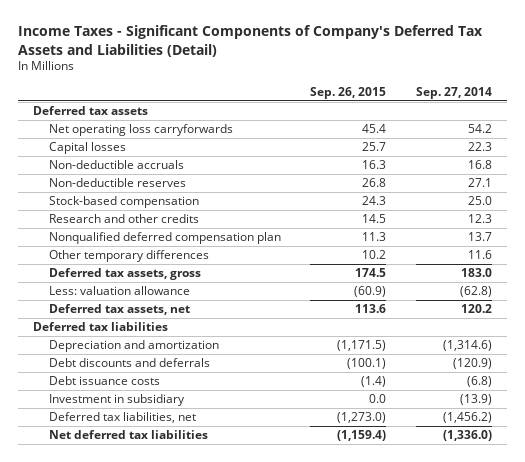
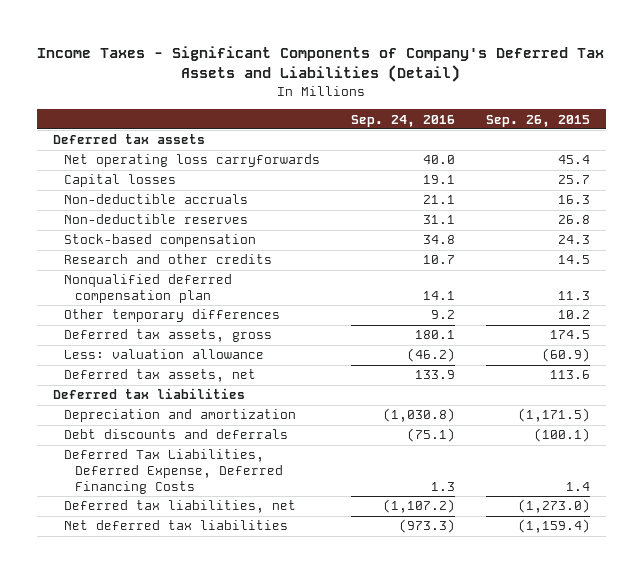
- | Sep. 26, 2015 | Sep. 27, 2014
+ | Sep. 24, 2016 | Sep. 26, 2015
- Debt issuance costs | (1.4) | (6.8)
- Investment in subsidiary | 0.0 | (13.9)
+ Deferred Tax Liabilities, Deferred Expense, Deferred Financing Costs | 1.3 | 1.4

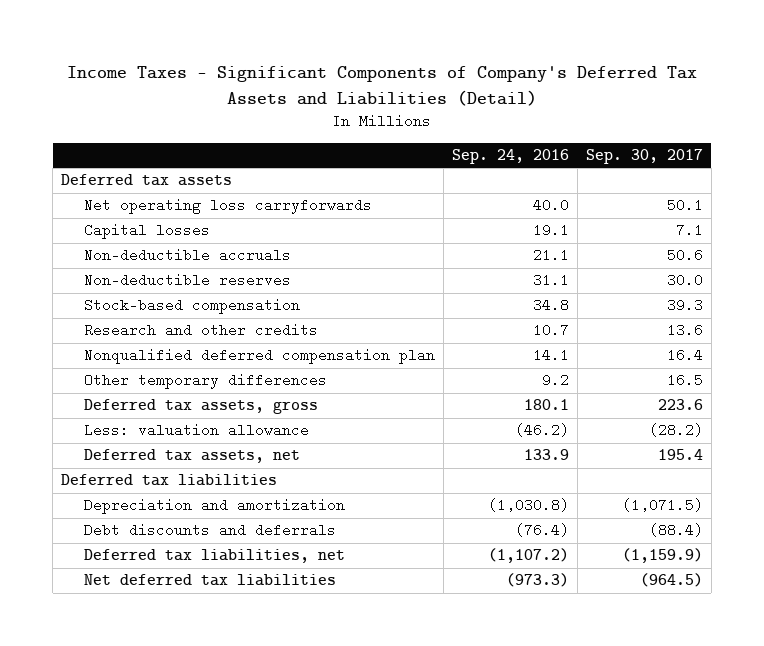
- | Sep. 24, 2016 | Sep. 26, 2015
+ | Sep. 24, 2016 | Sep. 30, 2017
- Debt discounts and deferrals | (75.1) | (100.1)
- Deferred Tax Liabilities, Deferred Expense, Deferred Financing Costs | 1.3 | 1.4
+ Debt discounts and deferrals | (76.4) | (88.4)

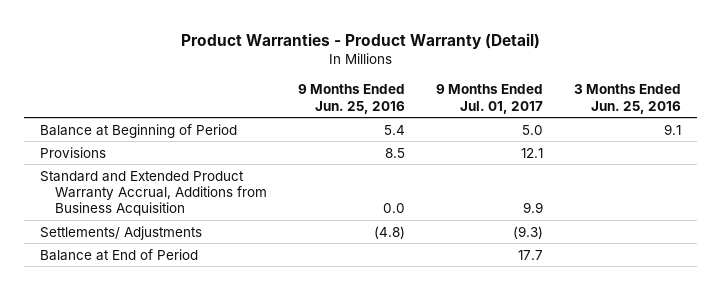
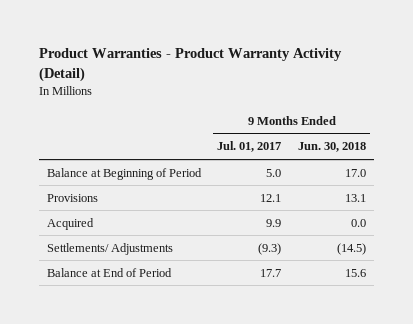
- Product Warranties - Product Warranty (Detail)
+ Product Warranties - Product Warranty Activity (Detail)
- | 9 Months Ended Jun. 25, 2016 | 9 Months Ended Jul. 01, 2017 | 3 Months Ended Jun. 25, 2016
+ | 9 Months Ended Jul. 01, 2017 | 9 Months Ended Jun. 30, 2018
- Standard and Extended Product Warranty Accrual, Additions from Business Acquisition | 0.0 | 9.9 |
+ Acquired | 9.9 | 0.0

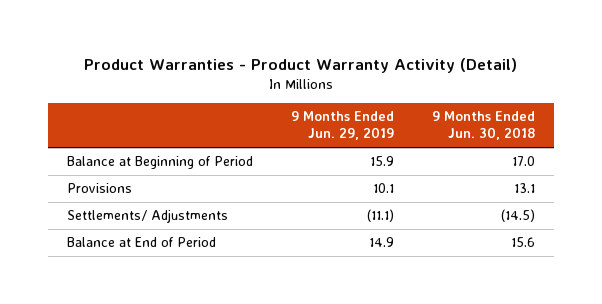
- | 9 Months Ended Jul. 01, 2017 | 9 Months Ended Jun. 30, 2018
+ | 9 Months Ended Jun. 29, 2019 | 9 Months Ended Jun. 30, 2018
- Acquired | 9.9 | 0.0

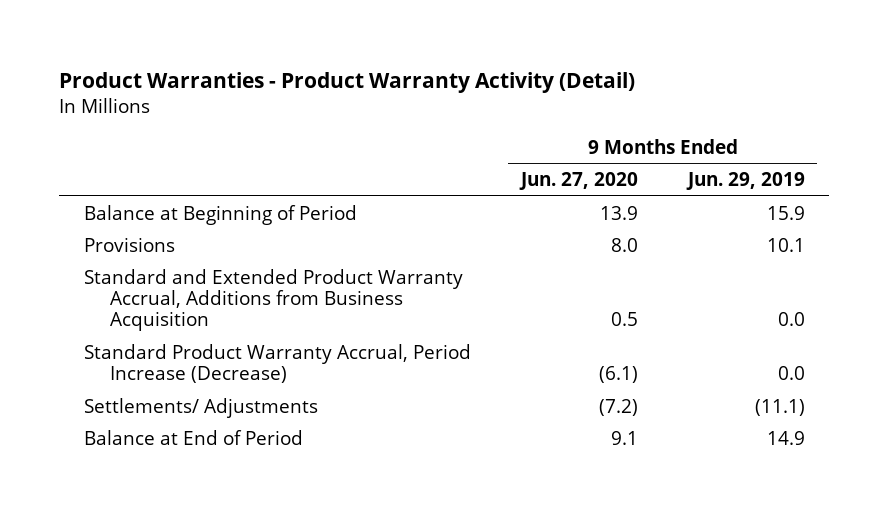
- | 9 Months Ended Jun. 29, 2019 | 9 Months Ended Jun. 30, 2018
+ | 9 Months Ended Jun. 27, 2020 | 9 Months Ended Jun. 29, 2019
+ Standard and Extended Product Warranty Accrual, Additions from Business Acquisition | 0.5 | 0.0
+ Standard Product Warranty Accrual, Period Increase (Decrease) | (6.1) | 0.0

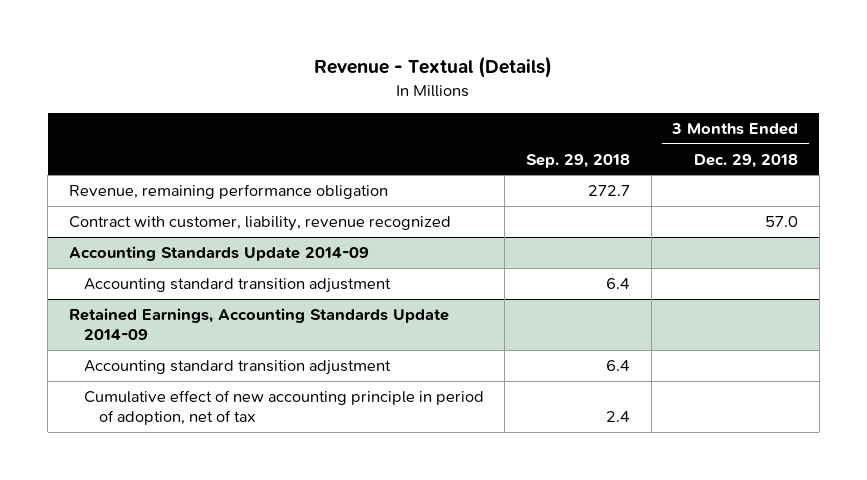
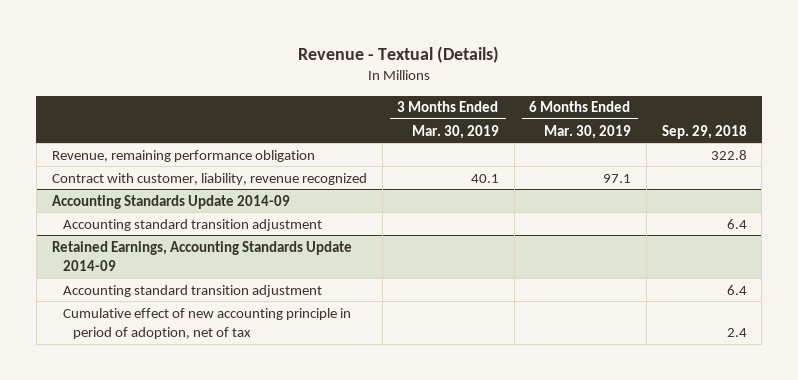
- | Sep. 29, 2018 | 3 Months Ended Dec. 29, 2018
+ | 3 Months Ended Mar. 30, 2019 | 6 Months Ended Mar. 30, 2019 | Sep. 29, 2018
- Revenue, remaining performance obligation | 272.7 |
+ Revenue, remaining performance obligation | | | 322.8

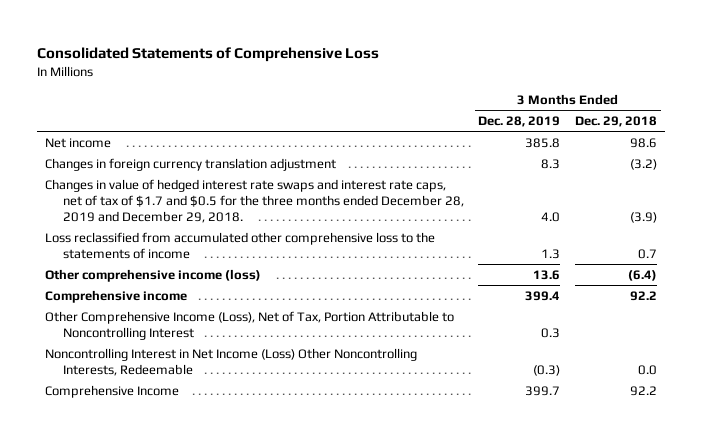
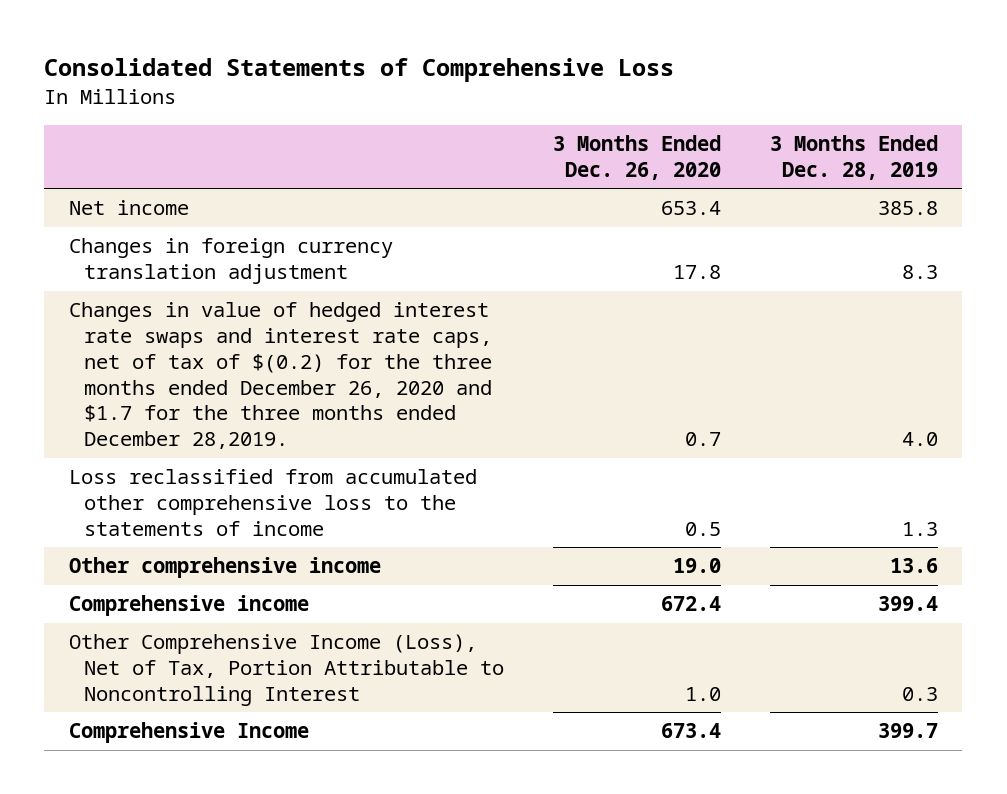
- | 3 Months Ended Dec. 28, 2019 | 3 Months Ended Dec. 29, 2018
+ | 3 Months Ended Dec. 26, 2020 | 3 Months Ended Dec. 28, 2019
- Changes in value of hedged interest rate swaps and interest rate caps, net of tax of $1.7 and $0.5 for the three months ended December 28, 2019 and December 29, 2018. | 4.0 | (3.9)
+ Changes in value of hedged interest rate swaps and interest rate caps, net of tax of $(0.2) for the three months ended December 26, 2020 and $1.7 for the three months ended December 28,2019. | 0.7 | 4.0
- Other comprehensive income (loss) | 13.6 | (6.4)
+ Other comprehensive income | 19.0 | 13.6
- Noncontrolling Interest in Net Income (Loss) Other Noncontrolling Interests, Redeemable | (0.3) | 0.0

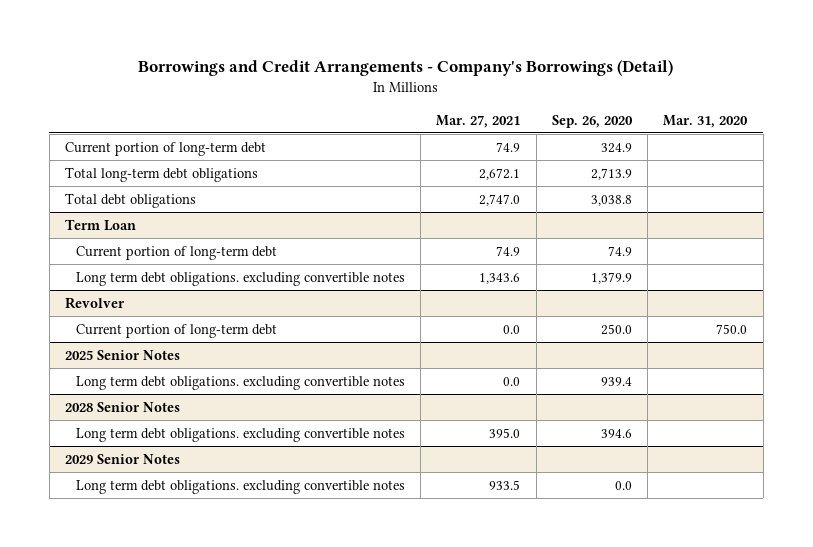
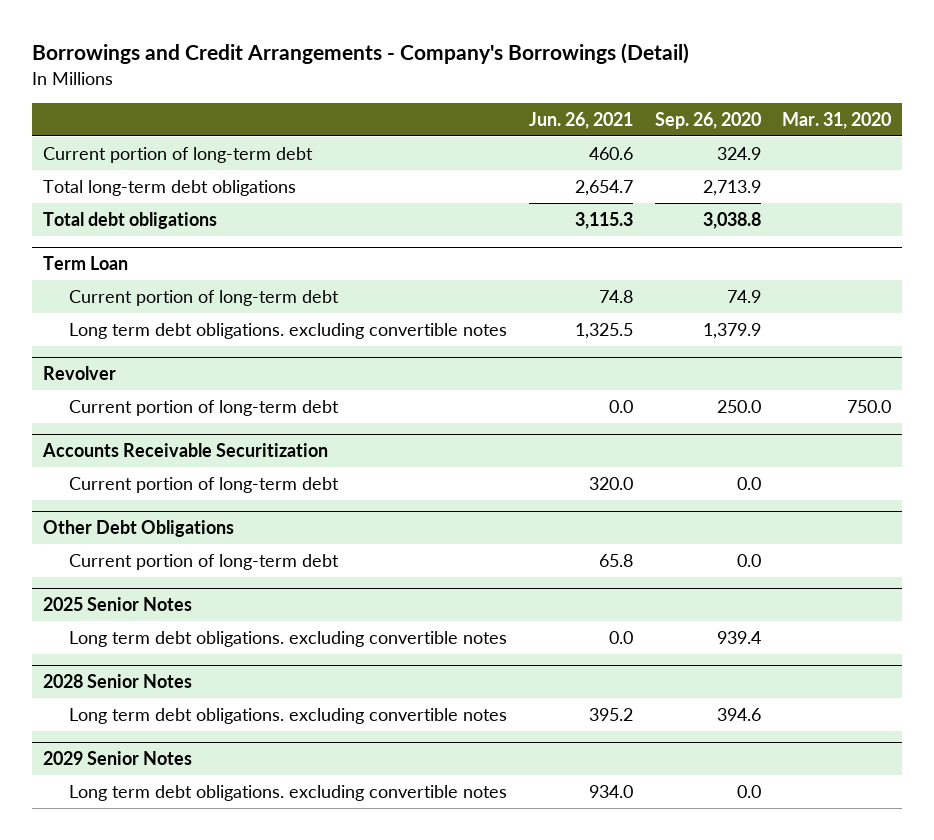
- | Mar. 27, 2021 | Sep. 26, 2020 | Mar. 31, 2020
+ | Jun. 26, 2021 | Sep. 26, 2020 | Mar. 31, 2020
+ Accounts Receivable Securitization
+ Current portion of long-term debt | 320.0 | 0.0 |
+ Other Debt Obligations
+ Current portion of long-term debt | 65.8 | 0.0 |

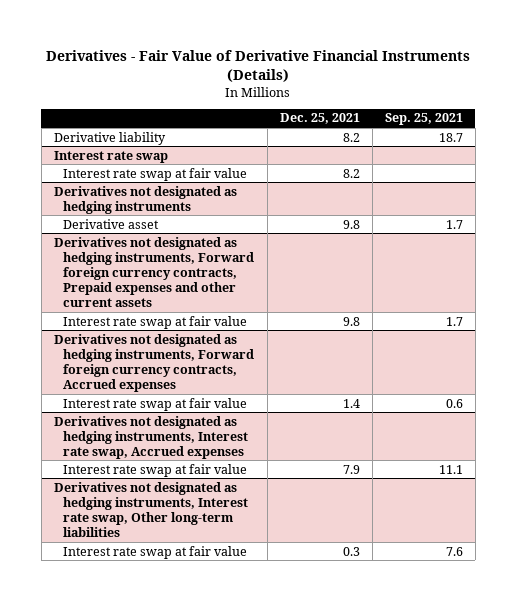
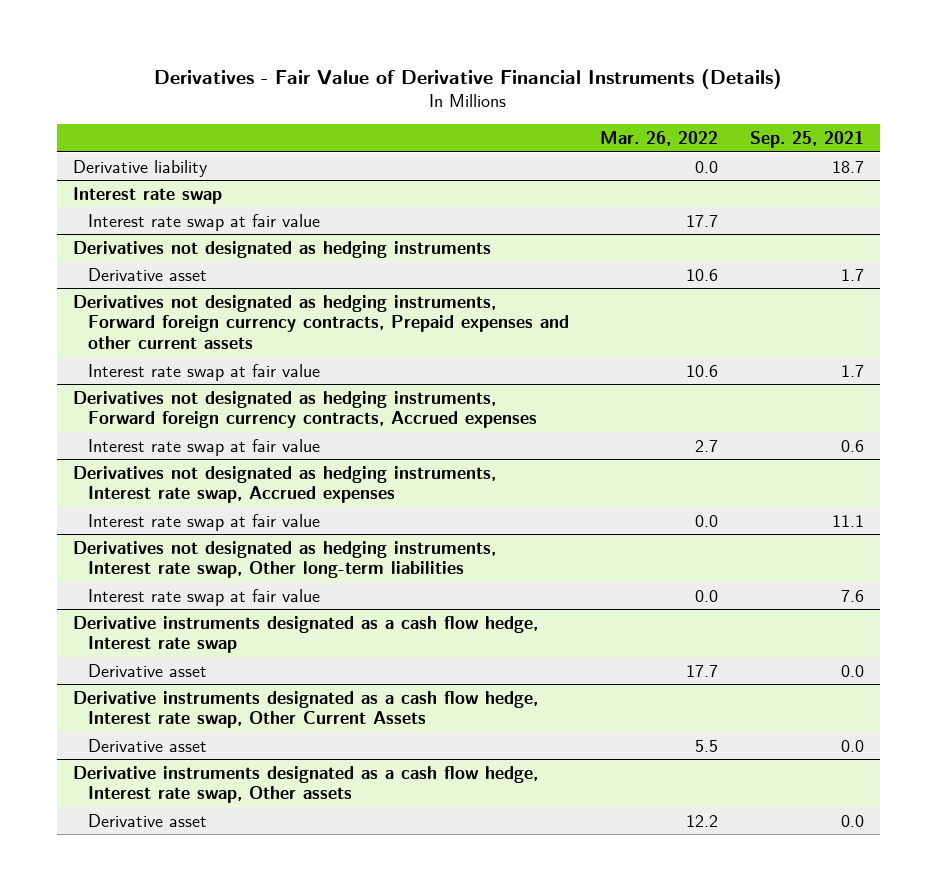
- | Dec. 25, 2021 | Sep. 25, 2021
+ | Mar. 26, 2022 | Sep. 25, 2021
+ Derivative instruments designated as a cash flow hedge, Interest rate swap
+ Derivative asset | 17.7 | 0.0
+ Derivative instruments designated as a cash flow hedge, Interest rate swap, Other Current Assets
+ Derivative asset | 5.5 | 0.0
+ Derivative instruments designated as a cash flow hedge, Interest rate swap, Other assets
+ Derivative asset | 12.2 | 0.0

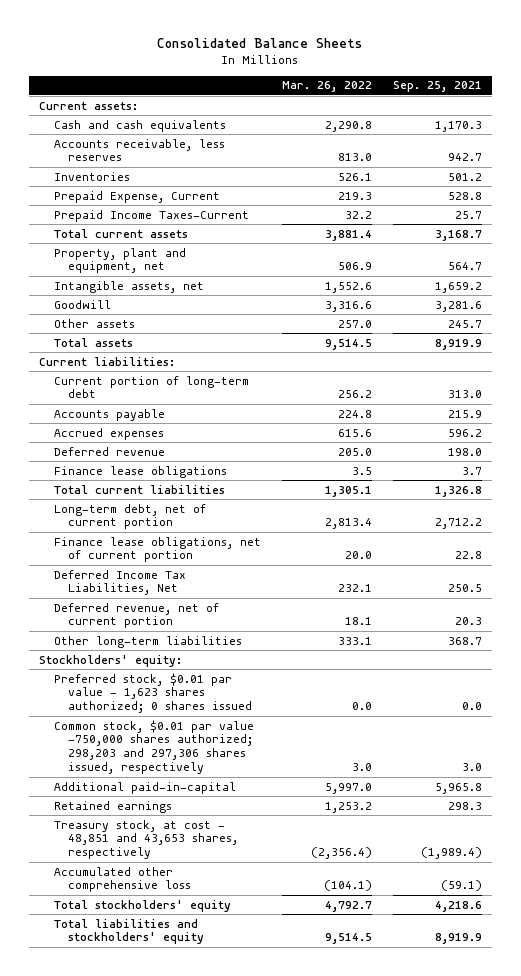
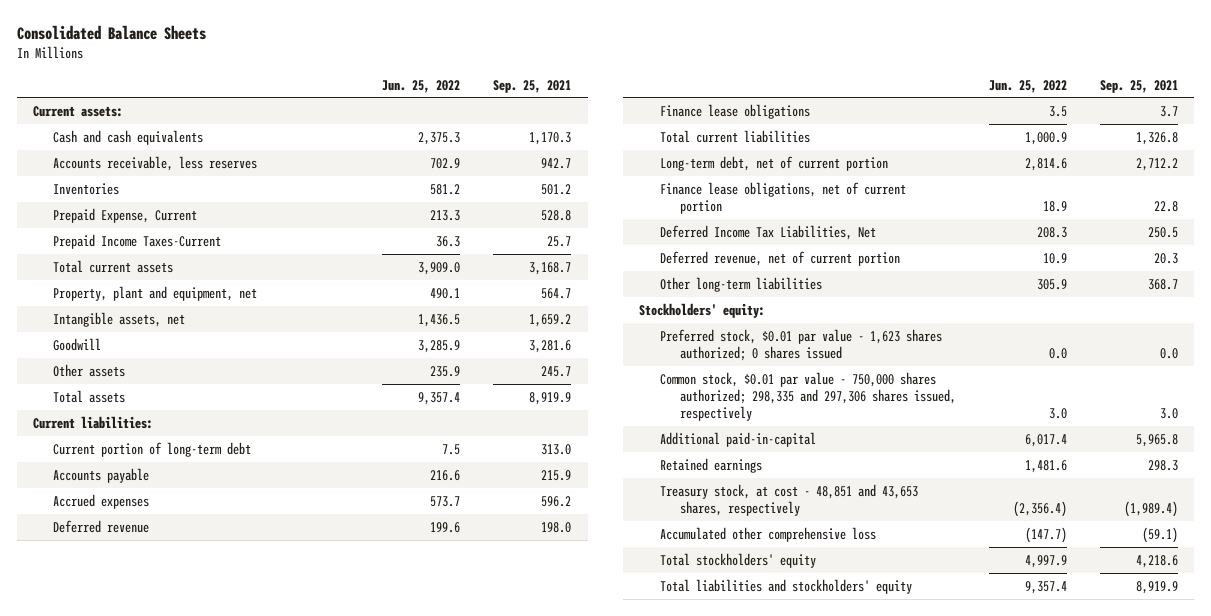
- | Mar. 26, 2022 | Sep. 25, 2021
+ | Jun. 25, 2022 | Sep. 25, 2021
- Common stock, $0.01 par value -750,000 shares authorized; 298,203 and 297,306 shares issued, respectively | 3.0 | 3.0
+ Common stock, $0.01 par value - 750,000 shares authorized; 298,335 and 297,306 shares issued, respectively | 3.0 | 3.0

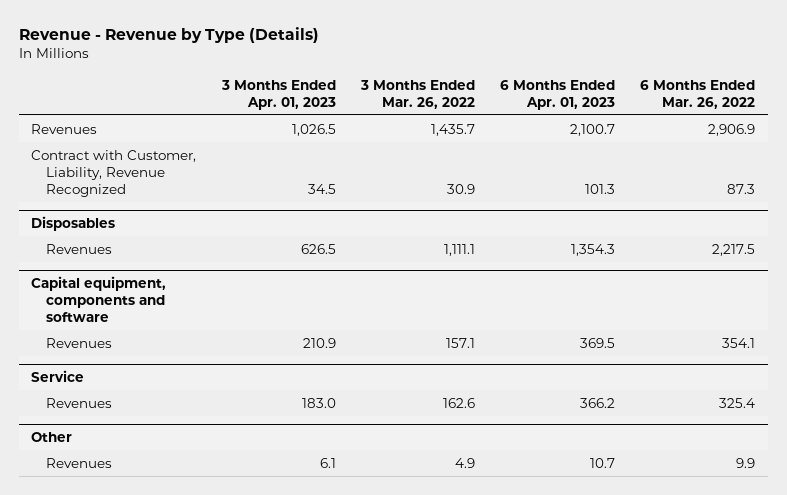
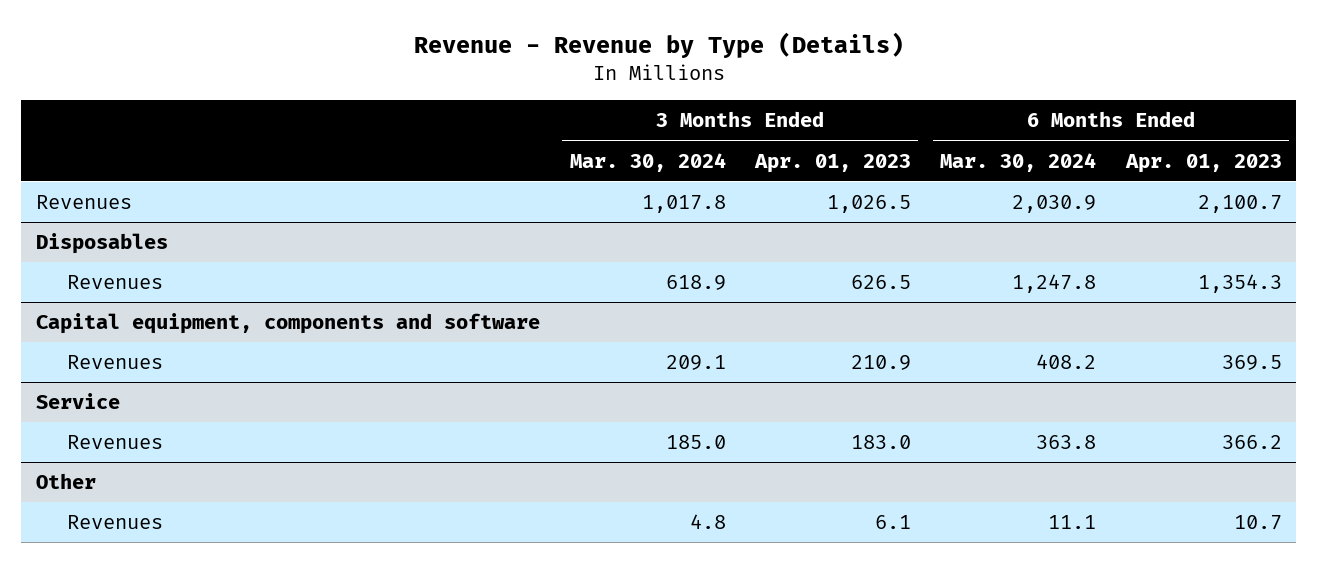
- | 3 Months Ended Apr. 01, 2023 | 3 Months Ended Mar. 26, 2022 | 6 Months Ended Apr. 01, 2023 | 6 Months Ended Mar. 26, 2022
+ | 3 Months Ended Mar. 30, 2024 | 3 Months Ended Apr. 01, 2023 | 6 Months Ended Mar. 30, 2024 | 6 Months Ended Apr. 01, 2023
- Contract with Customer, Liability, Revenue Recognized | 34.5 | 30.9 | 101.3 | 87.3

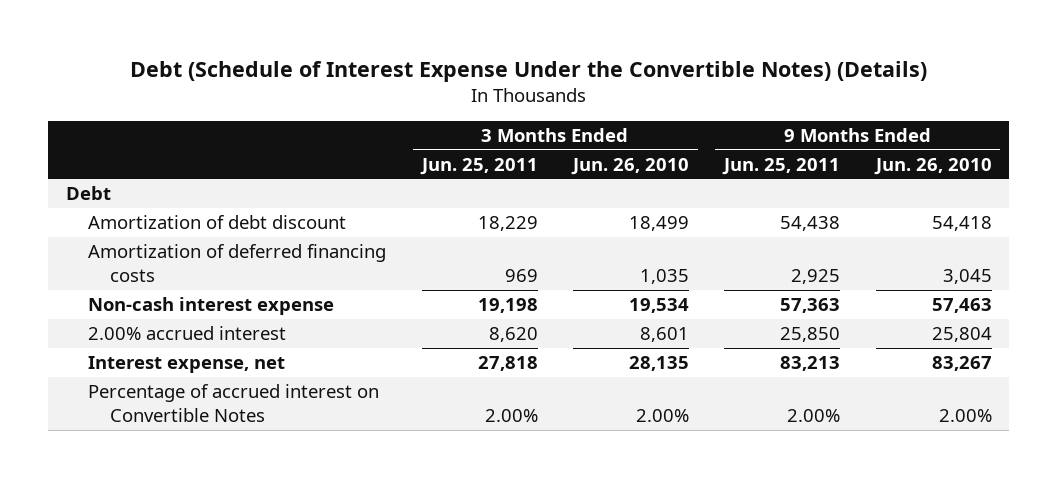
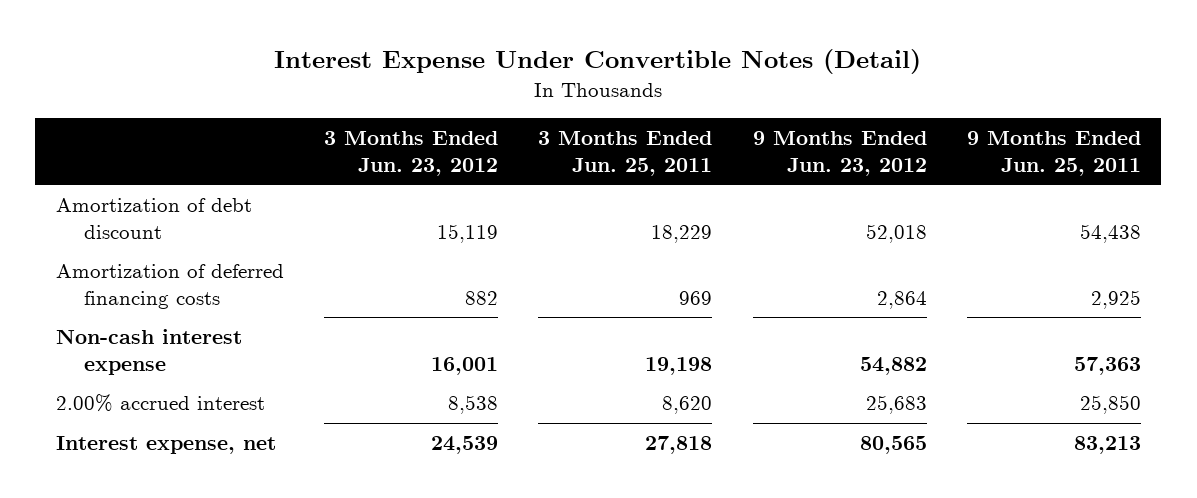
- Debt (Schedule of Interest Expense Under the Convertible Notes) (Details)
+ Interest Expense Under Convertible Notes (Detail)
- | 3 Months Ended Jun. 25, 2011 | 3 Months Ended Jun. 26, 2010 | 9 Months Ended Jun. 25, 2011 | 9 Months Ended Jun. 26, 2010
+ | 3 Months Ended Jun. 23, 2012 | 3 Months Ended Jun. 25, 2011 | 9 Months Ended Jun. 23, 2012 | 9 Months Ended Jun. 25, 2011
- Debt
- Percentage of accrued interest on Convertible Notes | 2.00% | 2.00% | 2.00% | 2.00%

